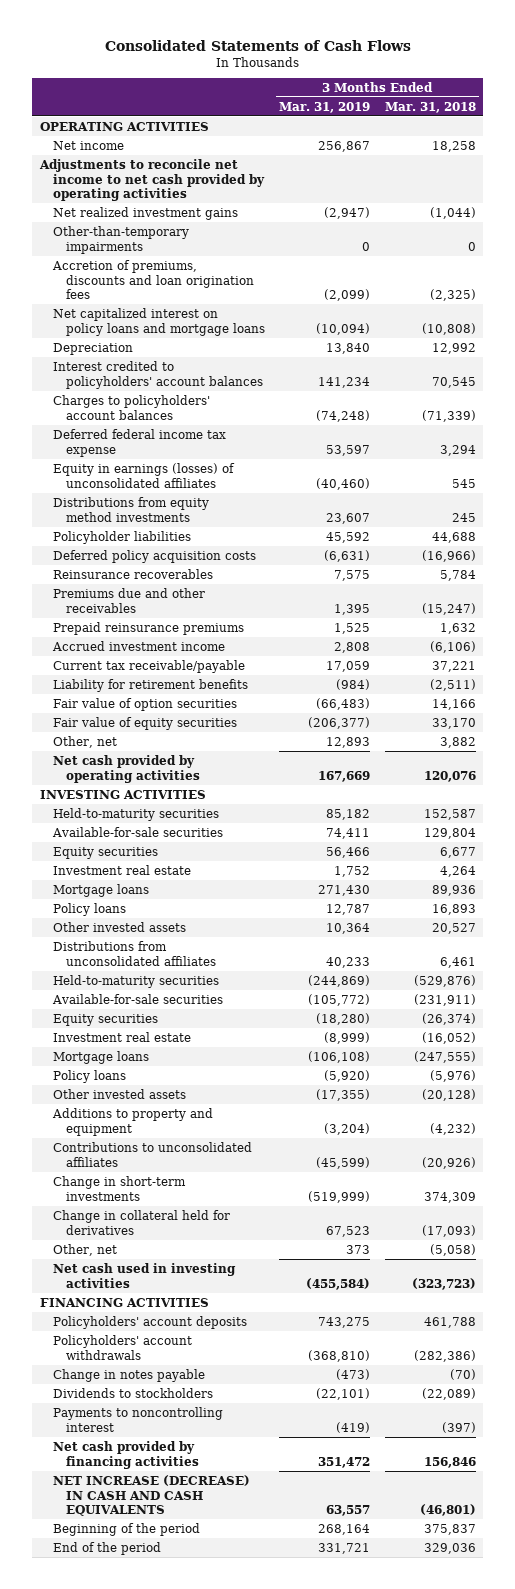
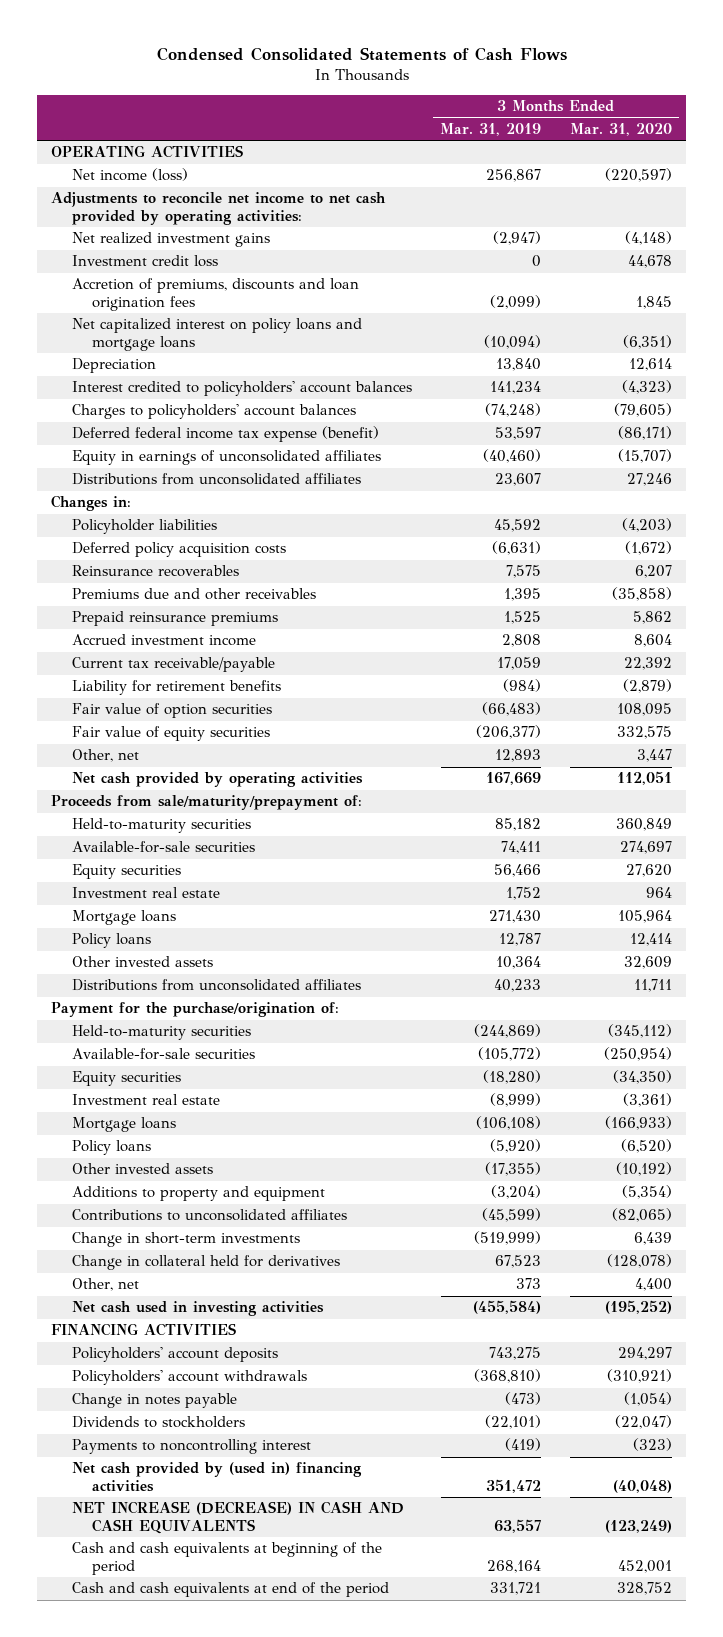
- Consolidated Statements of Cash Flows
+ Condensed Consolidated Statements of Cash Flows
- | 3 Months Ended Mar. 31, 2019 | 3 Months Ended Mar. 31, 2018
+ | 3 Months Ended Mar. 31, 2019 | 3 Months Ended Mar. 31, 2020
- Net income | 256,867 | 18,258
- Adjustments to reconcile net income to net cash provided by operating activities
+ Net income (loss) | 256,867 | (220,597)
+ Adjustments to reconcile net income to net cash provided by operating activities:
- Other-than-temporary impairments | 0 | 0
+ Investment credit loss | 0 | 44,678
- Deferred federal income tax expense | 53,597 | 3,294
- Equity in earnings (losses) of unconsolidated affiliates | (40,460) | 545
- Distributions from equity method investments | 23,607 | 245
+ Deferred federal income tax expense (benefit) | 53,597 | (86,171)
+ Equity in earnings of unconsolidated affiliates | (40,460) | (15,707)
+ Distributions from unconsolidated affiliates | 23,607 | 27,246
+ Changes in:
- INVESTING ACTIVITIES
+ Proceeds from sale/maturity/prepayment of:
+ Payment for the purchase/origination of:
- Net cash provided by financing activities | 351,472 | 156,846
+ Net cash provided by (used in) financing activities | 351,472 | (40,048)
- Beginning of the period | 268,164 | 375,837
- End of the period | 331,721 | 329,036
+ Cash and cash equivalents at beginning of the period | 268,164 | 452,001
+ Cash and cash equivalents at end of the period | 331,721 | 328,752

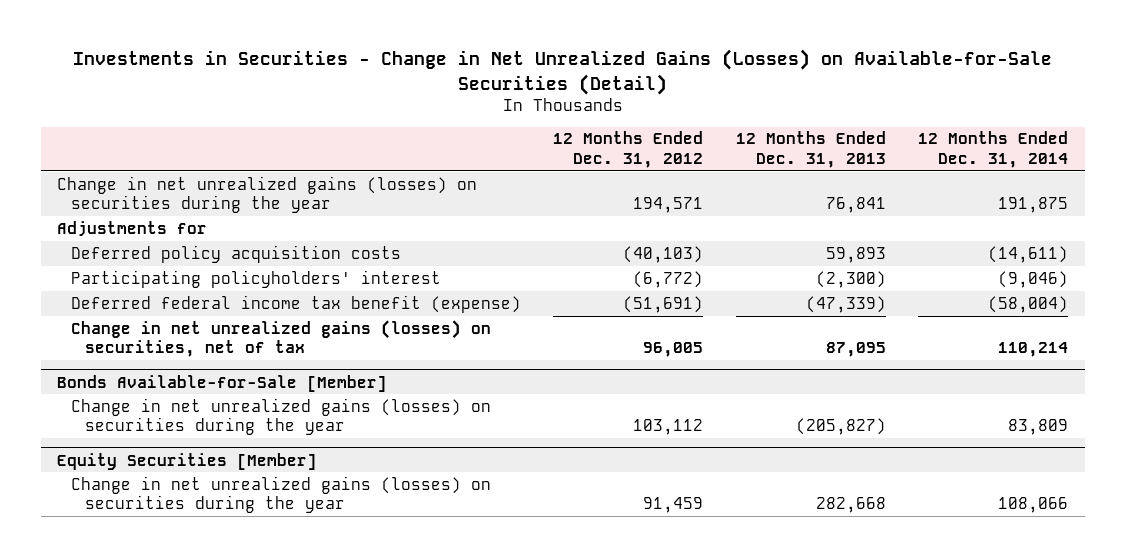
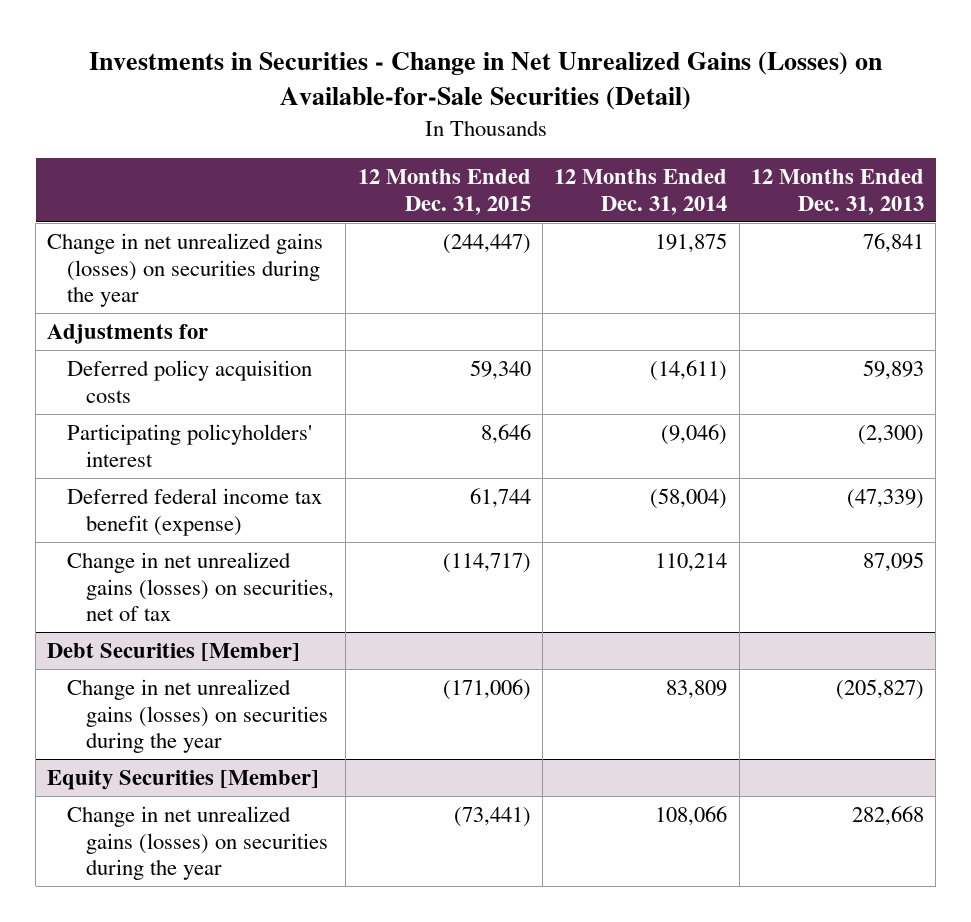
- | 12 Months Ended Dec. 31, 2012 | 12 Months Ended Dec. 31, 2013 | 12 Months Ended Dec. 31, 2014
+ | 12 Months Ended Dec. 31, 2015 | 12 Months Ended Dec. 31, 2014 | 12 Months Ended Dec. 31, 2013
- Bonds Available-for-Sale [Member]
+ Debt Securities [Member]

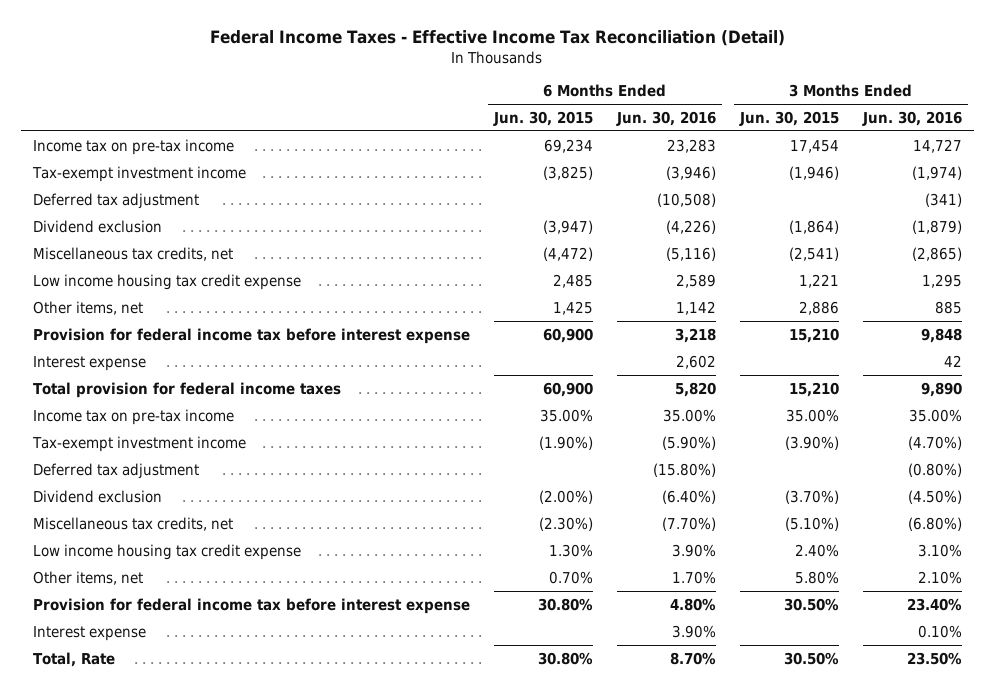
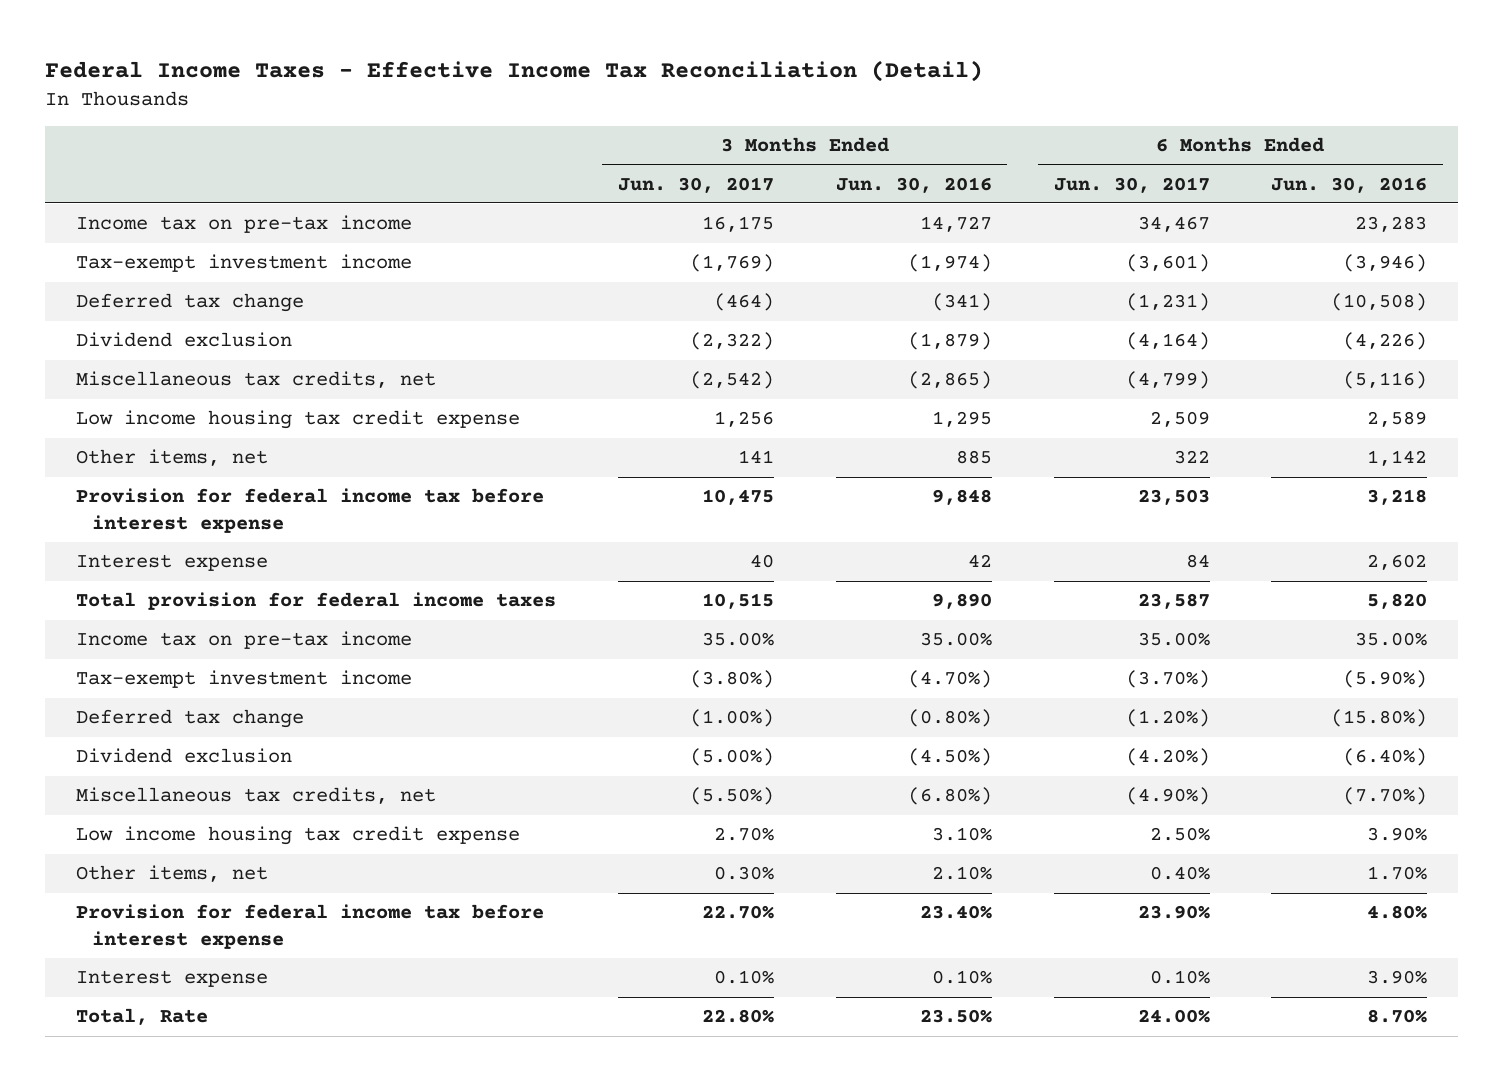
- | 6 Months Ended Jun. 30, 2015 | 6 Months Ended Jun. 30, 2016 | 3 Months Ended Jun. 30, 2015 | 3 Months Ended Jun. 30, 2016
+ | 3 Months Ended Jun. 30, 2017 | 3 Months Ended Jun. 30, 2016 | 6 Months Ended Jun. 30, 2017 | 6 Months Ended Jun. 30, 2016
- Deferred tax adjustment | | (10,508) | | (341)
+ Deferred tax change | (464) | (341) | (1,231) | (10,508)
- Deferred tax adjustment | | (15.80%) | | (0.80%)
+ Deferred tax change | (1.00%) | (0.80%) | (1.20%) | (15.80%)

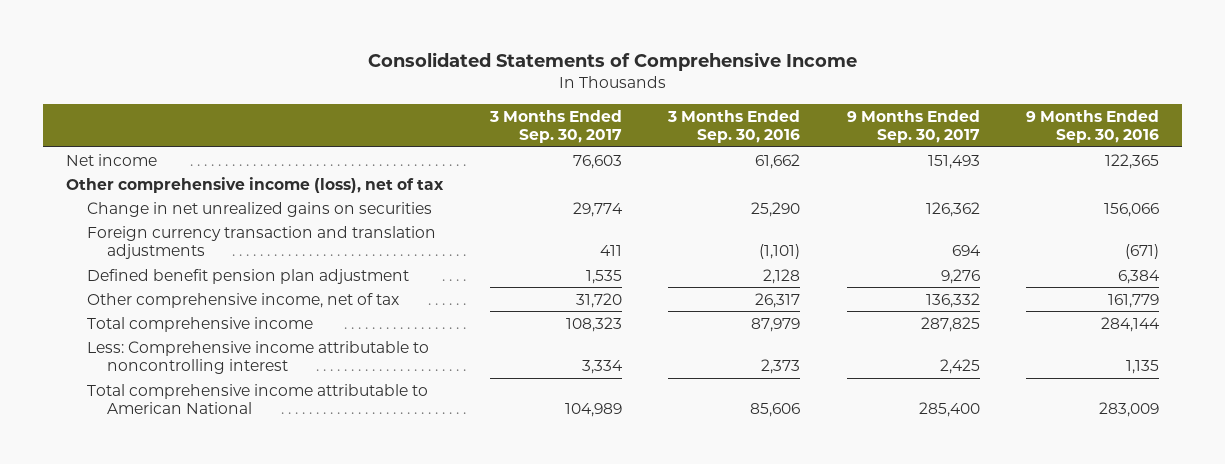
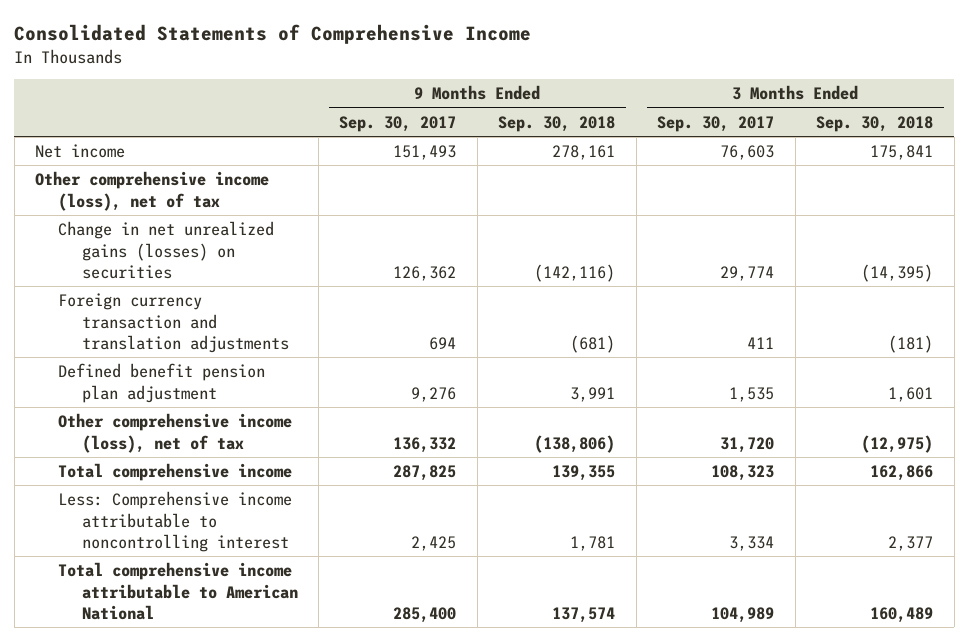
- | 3 Months Ended Sep. 30, 2017 | 3 Months Ended Sep. 30, 2016 | 9 Months Ended Sep. 30, 2017 | 9 Months Ended Sep. 30, 2016
+ | 9 Months Ended Sep. 30, 2017 | 9 Months Ended Sep. 30, 2018 | 3 Months Ended Sep. 30, 2017 | 3 Months Ended Sep. 30, 2018
- Change in net unrealized gains on securities | 29,774 | 25,290 | 126,362 | 156,066
+ Change in net unrealized gains (losses) on securities | 126,362 | (142,116) | 29,774 | (14,395)
- Other comprehensive income, net of tax | 31,720 | 26,317 | 136,332 | 161,779
+ Other comprehensive income (loss), net of tax | 136,332 | (138,806) | 31,720 | (12,975)

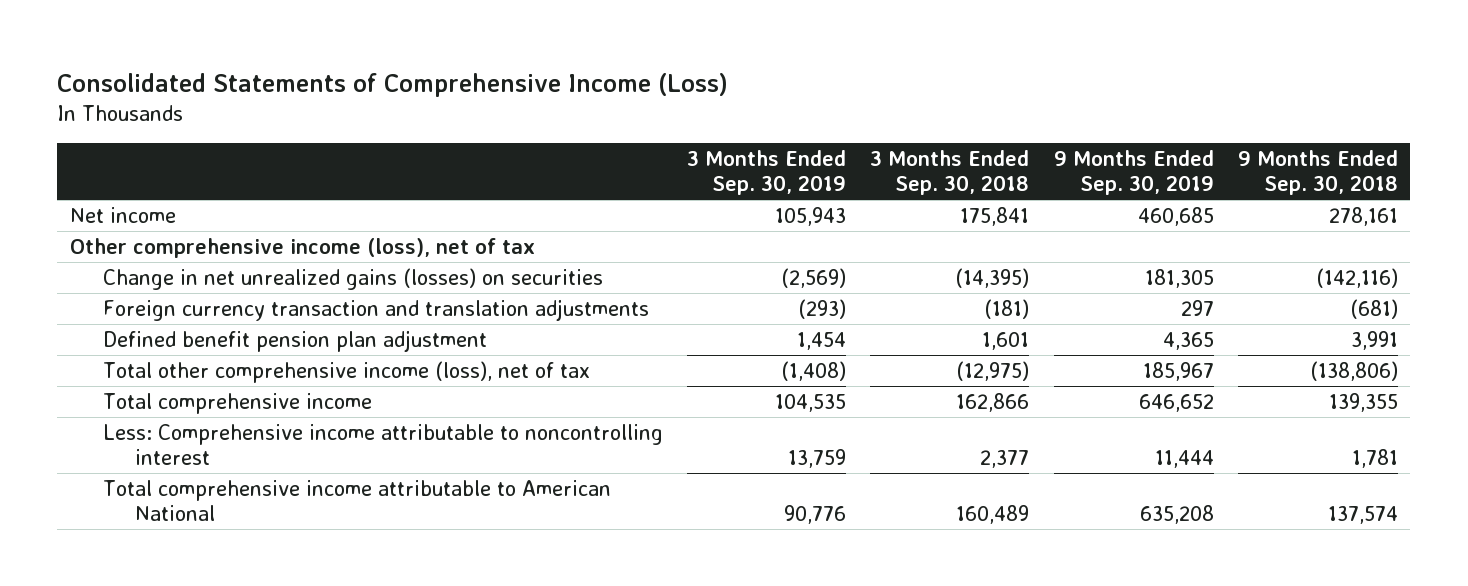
- Consolidated Statements of Comprehensive Income
+ Consolidated Statements of Comprehensive Income (Loss)
- | 9 Months Ended Sep. 30, 2017 | 9 Months Ended Sep. 30, 2018 | 3 Months Ended Sep. 30, 2017 | 3 Months Ended Sep. 30, 2018
+ | 3 Months Ended Sep. 30, 2019 | 3 Months Ended Sep. 30, 2018 | 9 Months Ended Sep. 30, 2019 | 9 Months Ended Sep. 30, 2018
- Other comprehensive income (loss), net of tax | 136,332 | (138,806) | 31,720 | (12,975)
+ Total other comprehensive income (loss), net of tax | (1,408) | (12,975) | 185,967 | (138,806)

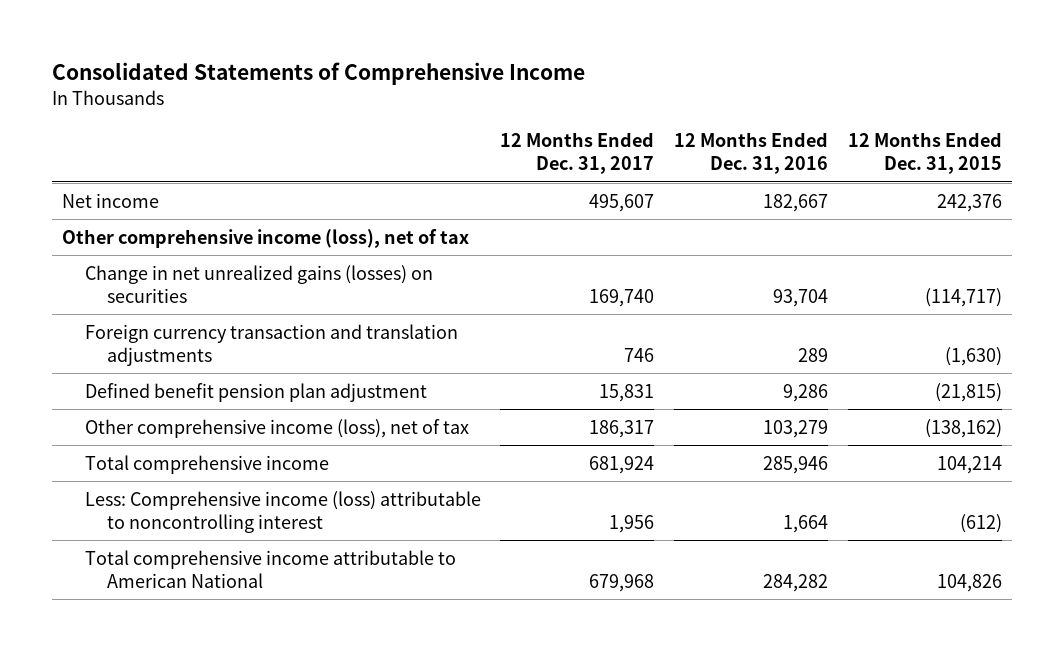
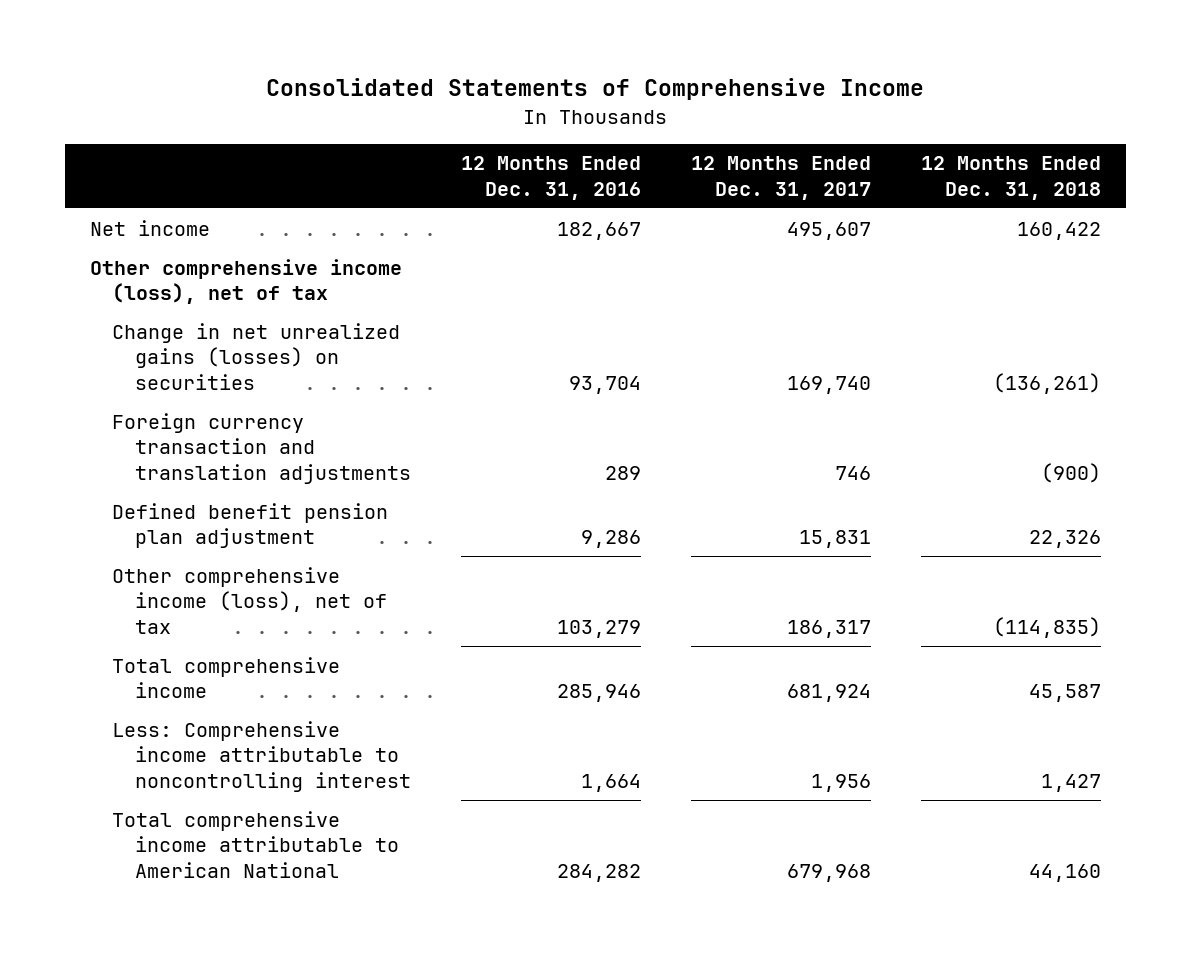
- | 12 Months Ended Dec. 31, 2017 | 12 Months Ended Dec. 31, 2016 | 12 Months Ended Dec. 31, 2015
+ | 12 Months Ended Dec. 31, 2016 | 12 Months Ended Dec. 31, 2017 | 12 Months Ended Dec. 31, 2018
- Less: Comprehensive income (loss) attributable to noncontrolling interest | 1,956 | 1,664 | (612)
+ Less: Comprehensive income attributable to noncontrolling interest | 1,664 | 1,956 | 1,427

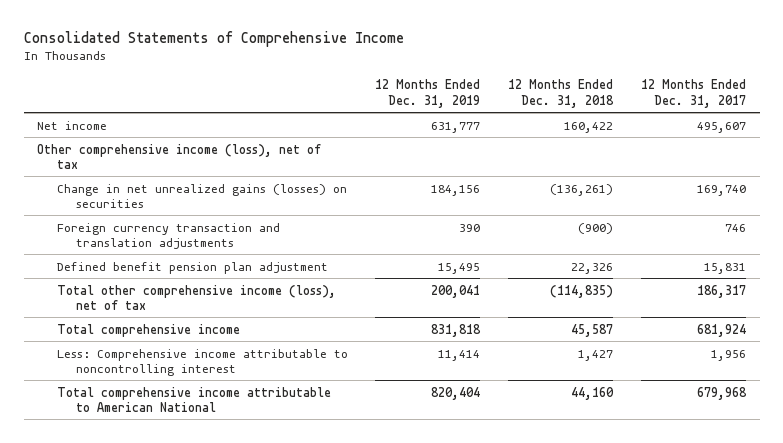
- | 12 Months Ended Dec. 31, 2016 | 12 Months Ended Dec. 31, 2017 | 12 Months Ended Dec. 31, 2018
+ | 12 Months Ended Dec. 31, 2019 | 12 Months Ended Dec. 31, 2018 | 12 Months Ended Dec. 31, 2017
- Other comprehensive income (loss), net of tax | 103,279 | 186,317 | (114,835)
+ Total other comprehensive income (loss), net of tax | 200,041 | (114,835) | 186,317

